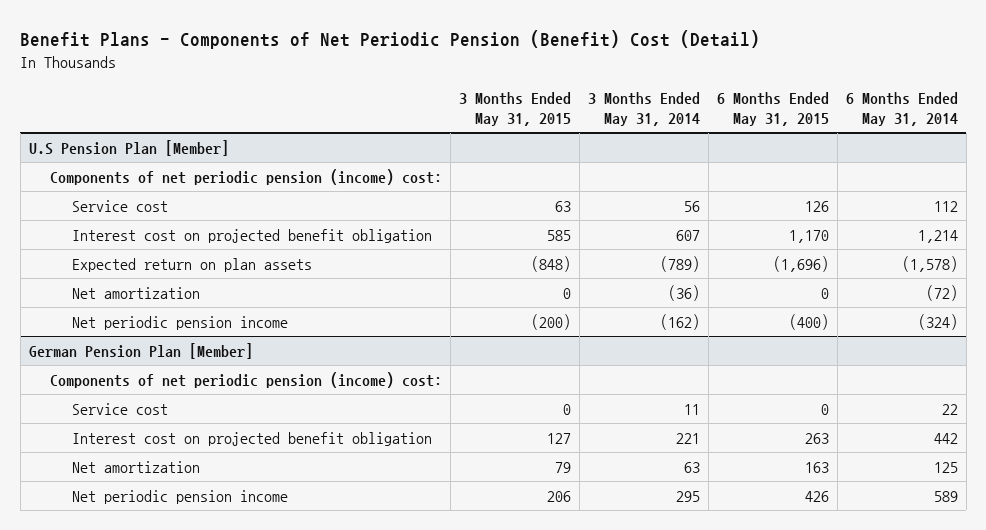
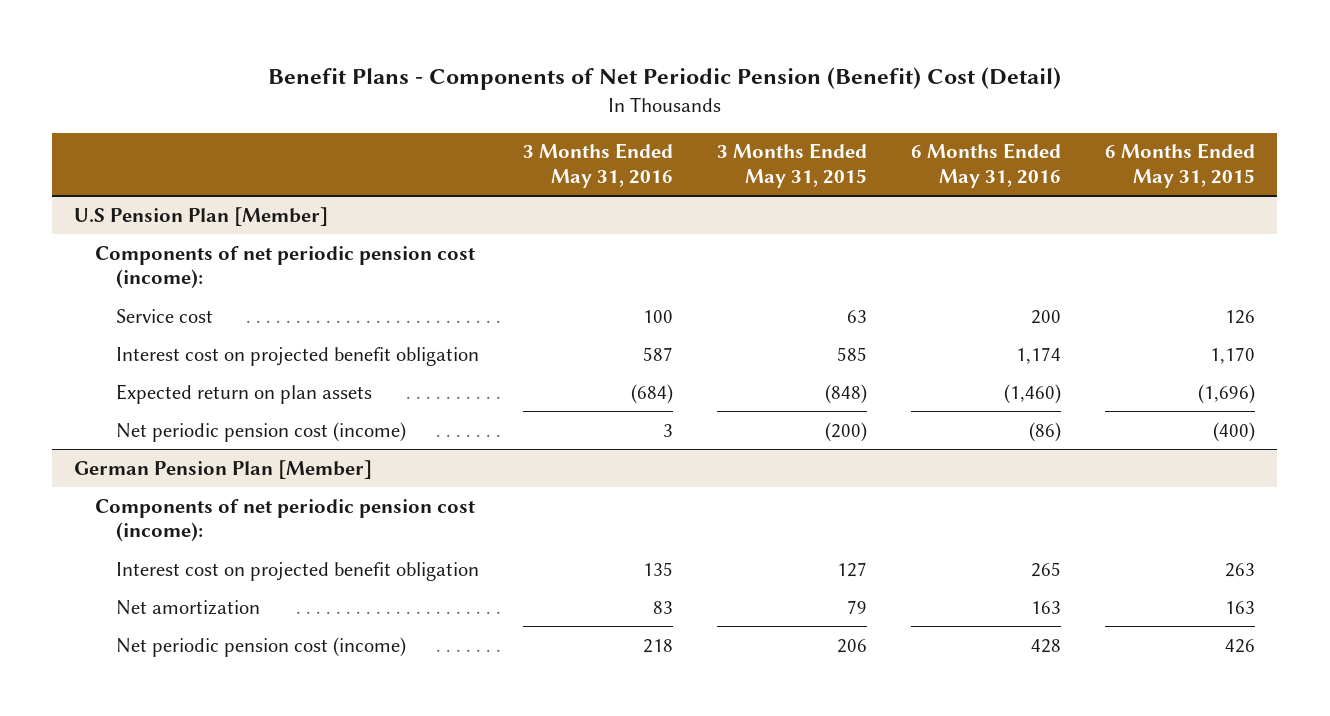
- | 3 Months Ended May 31, 2015 | 3 Months Ended May 31, 2014 | 6 Months Ended May 31, 2015 | 6 Months Ended May 31, 2014
+ | 3 Months Ended May 31, 2016 | 3 Months Ended May 31, 2015 | 6 Months Ended May 31, 2016 | 6 Months Ended May 31, 2015
@ U.S Pension Plan [Member]
- Components of net periodic pension (income) cost:
+ Components of net periodic pension cost (income):
- Net amortization | 0 | (36) | 0 | (72)
- Net periodic pension income | (200) | (162) | (400) | (324)
+ Net periodic pension cost (income) | 3 | (200) | (86) | (400)
@ German Pension Plan [Member]
- Components of net periodic pension (income) cost:
- Service cost | 0 | 11 | 0 | 22
+ Components of net periodic pension cost (income):
- Net periodic pension income | 206 | 295 | 426 | 589
+ Net periodic pension cost (income) | 218 | 206 | 428 | 426

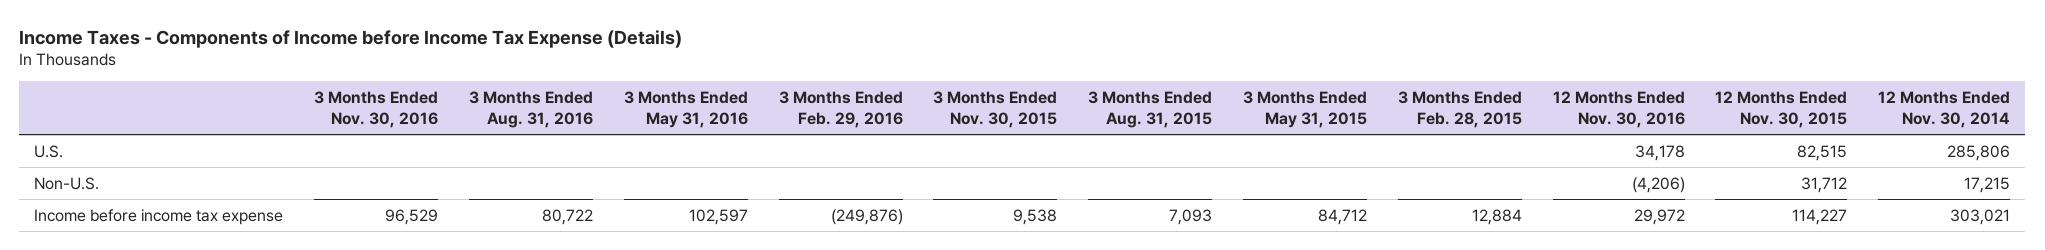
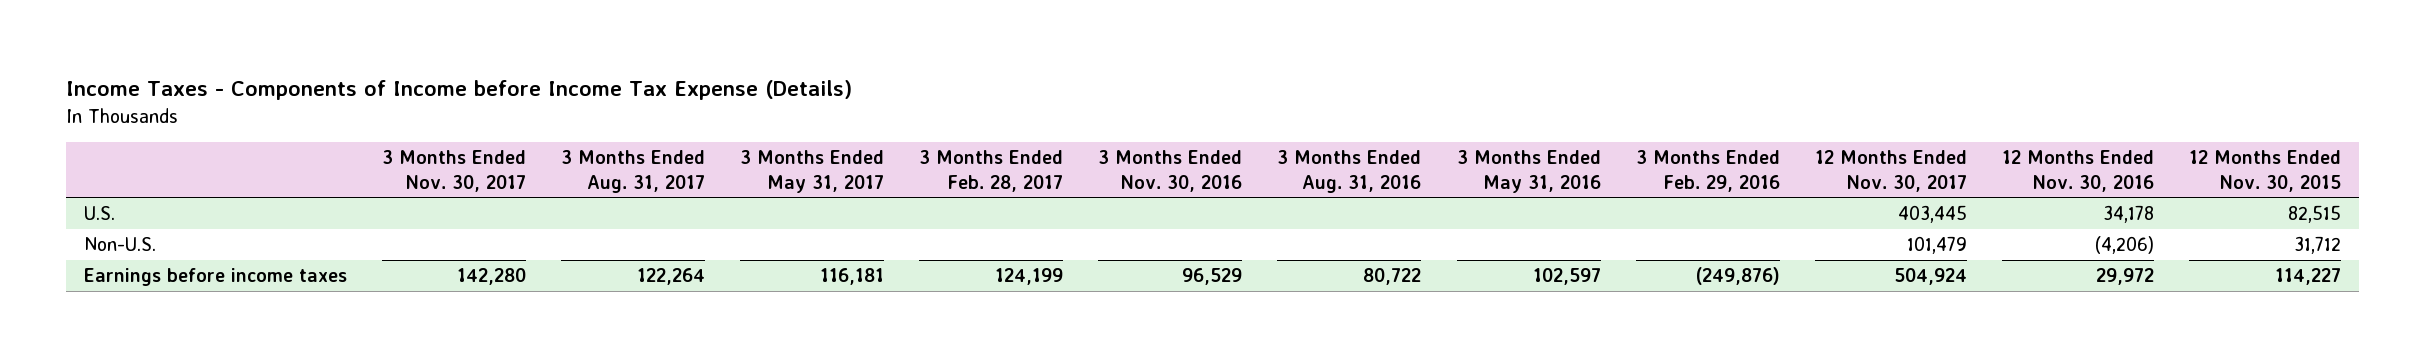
- | 3 Months Ended Nov. 30, 2016 | 3 Months Ended Aug. 31, 2016 | 3 Months Ended May 31, 2016 | 3 Months Ended Feb. 29, 2016 | 3 Months Ended Nov. 30, 2015 | 3 Months Ended Aug. 31, 2015 | 3 Months Ended May 31, 2015 | 3 Months Ended Feb. 28, 2015 | 12 Months Ended Nov. 30, 2016 | 12 Months Ended Nov. 30, 2015 | 12 Months Ended Nov. 30, 2014
+ | 3 Months Ended Nov. 30, 2017 | 3 Months Ended Aug. 31, 2017 | 3 Months Ended May 31, 2017 | 3 Months Ended Feb. 28, 2017 | 3 Months Ended Nov. 30, 2016 | 3 Months Ended Aug. 31, 2016 | 3 Months Ended May 31, 2016 | 3 Months Ended Feb. 29, 2016 | 12 Months Ended Nov. 30, 2017 | 12 Months Ended Nov. 30, 2016 | 12 Months Ended Nov. 30, 2015
- Income before income tax expense | 96,529 | 80,722 | 102,597 | (249,876) | 9,538 | 7,093 | 84,712 | 12,884 | 29,972 | 114,227 | 303,021
+ Earnings before income taxes | 142,280 | 122,264 | 116,181 | 124,199 | 96,529 | 80,722 | 102,597 | (249,876) | 504,924 | 29,972 | 114,227

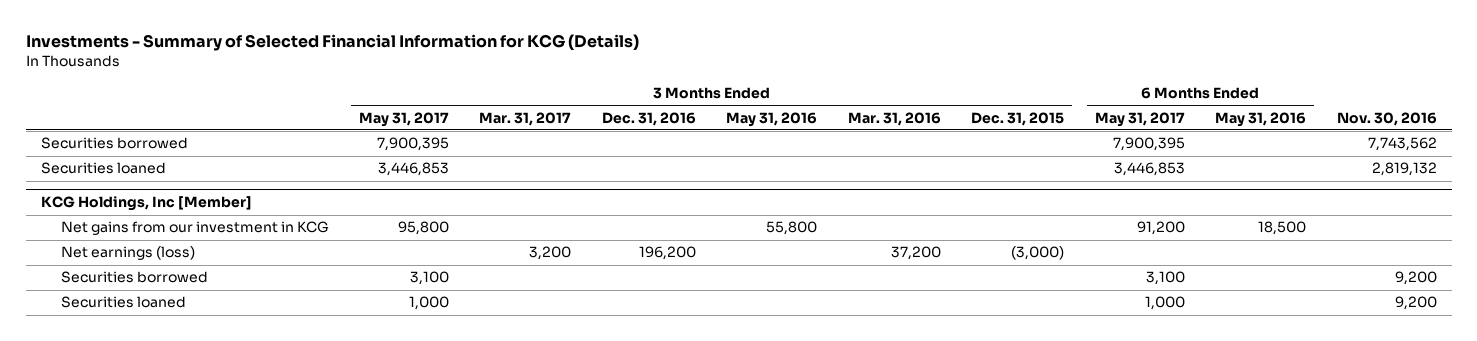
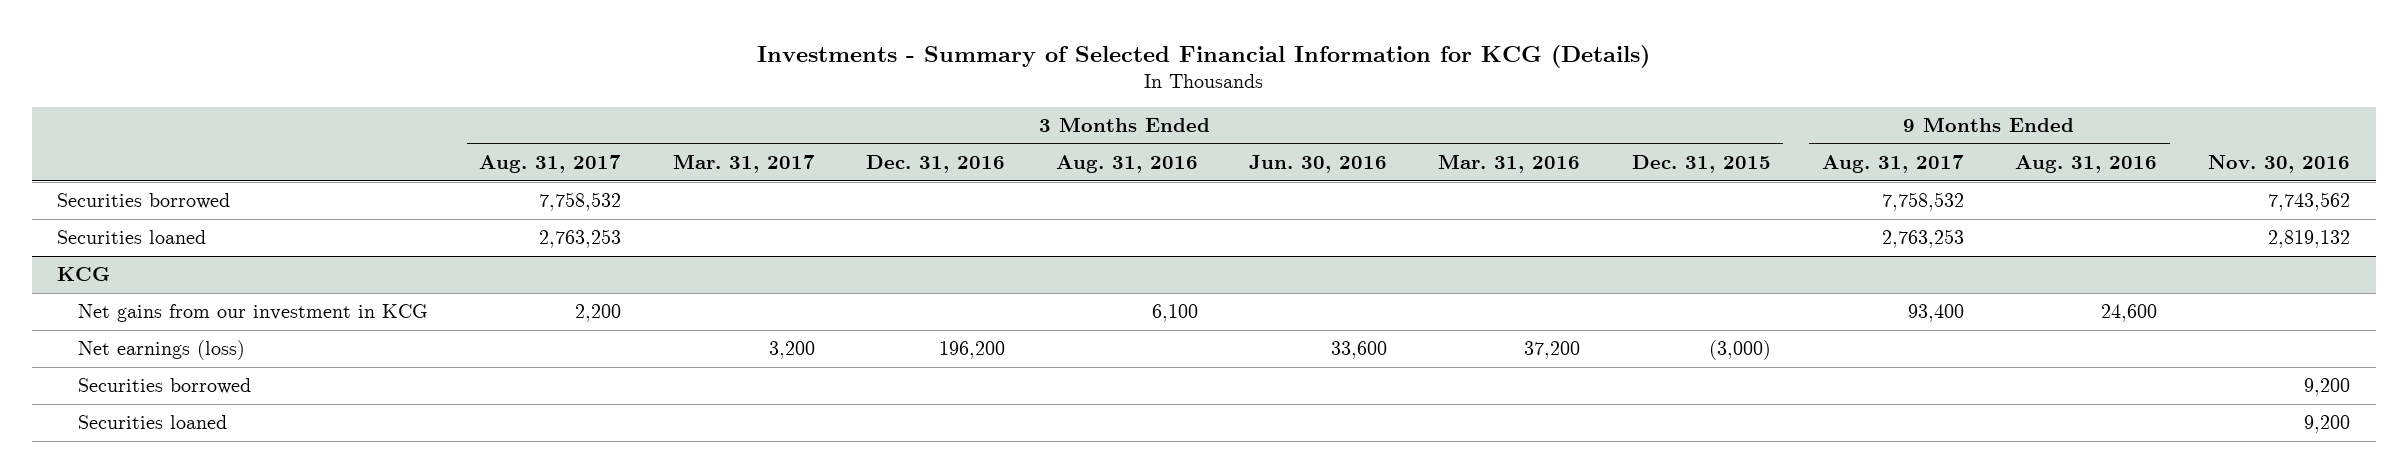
- | 3 Months Ended May 31, 2017 | 3 Months Ended Mar. 31, 2017 | 3 Months Ended Dec. 31, 2016 | 3 Months Ended May 31, 2016 | 3 Months Ended Mar. 31, 2016 | 3 Months Ended Dec. 31, 2015 | 6 Months Ended May 31, 2017 | 6 Months Ended May 31, 2016 | Nov. 30, 2016
+ | 3 Months Ended Aug. 31, 2017 | 3 Months Ended Mar. 31, 2017 | 3 Months Ended Dec. 31, 2016 | 3 Months Ended Aug. 31, 2016 | 3 Months Ended Jun. 30, 2016 | 3 Months Ended Mar. 31, 2016 | 3 Months Ended Dec. 31, 2015 | 9 Months Ended Aug. 31, 2017 | 9 Months Ended Aug. 31, 2016 | Nov. 30, 2016
- KCG Holdings, Inc [Member]
+ KCG

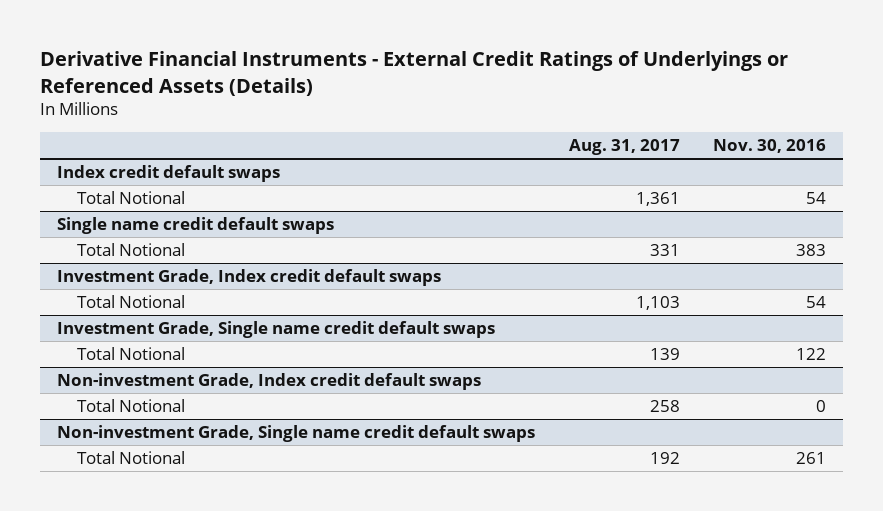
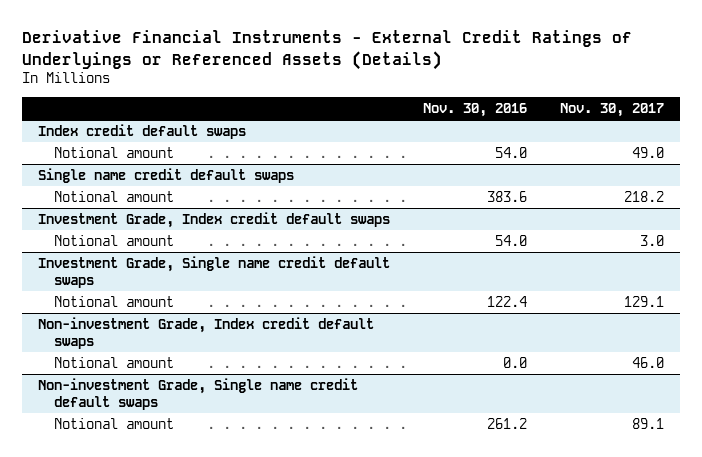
- | Aug. 31, 2017 | Nov. 30, 2016
+ | Nov. 30, 2016 | Nov. 30, 2017
@ Index credit default swaps
- Total Notional | 1,361 | 54
+ Notional amount | 54.0 | 49.0
@ Single name credit default swaps
- Total Notional | 331 | 383
+ Notional amount | 383.6 | 218.2
@ Investment Grade, Index credit default swaps
- Total Notional | 1,103 | 54
+ Notional amount | 54.0 | 3.0
@ Investment Grade, Single name credit default swaps
- Total Notional | 139 | 122
+ Notional amount | 122.4 | 129.1
@ Non-investment Grade, Index credit default swaps
- Total Notional | 258 | 0
+ Notional amount | 0.0 | 46.0
@ Non-investment Grade, Single name credit default swaps
- Total Notional | 192 | 261
+ Notional amount | 261.2 | 89.1

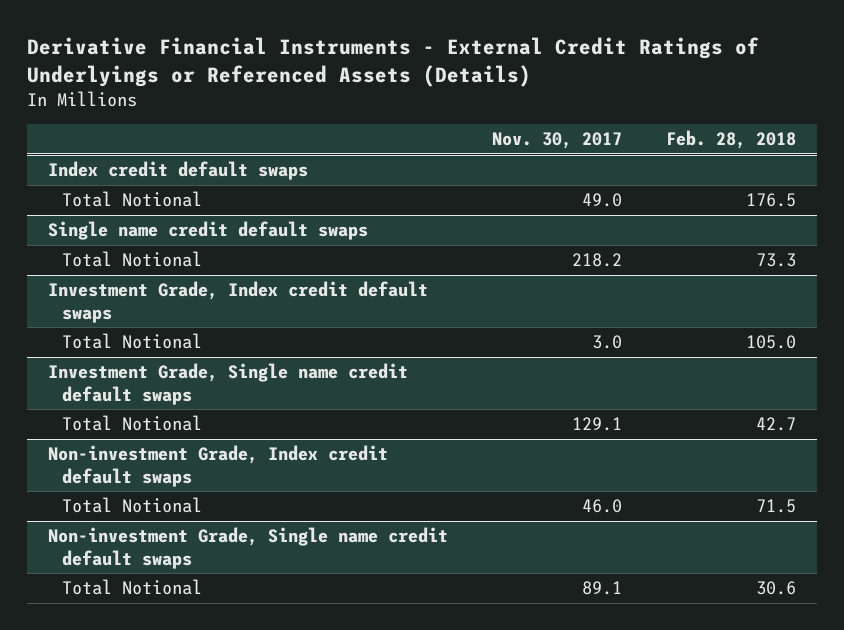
- | Nov. 30, 2016 | Nov. 30, 2017
+ | Nov. 30, 2017 | Feb. 28, 2018
@ Index credit default swaps
- Notional amount | 54.0 | 49.0
+ Total Notional | 49.0 | 176.5
@ Single name credit default swaps
- Notional amount | 383.6 | 218.2
+ Total Notional | 218.2 | 73.3
@ Investment Grade, Index credit default swaps
- Notional amount | 54.0 | 3.0
+ Total Notional | 3.0 | 105.0
@ Investment Grade, Single name credit default swaps
- Notional amount | 122.4 | 129.1
+ Total Notional | 129.1 | 42.7
@ Non-investment Grade, Index credit default swaps
- Notional amount | 0.0 | 46.0
+ Total Notional | 46.0 | 71.5
@ Non-investment Grade, Single name credit default swaps
- Notional amount | 261.2 | 89.1
+ Total Notional | 89.1 | 30.6

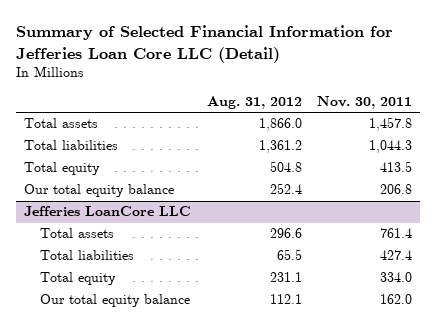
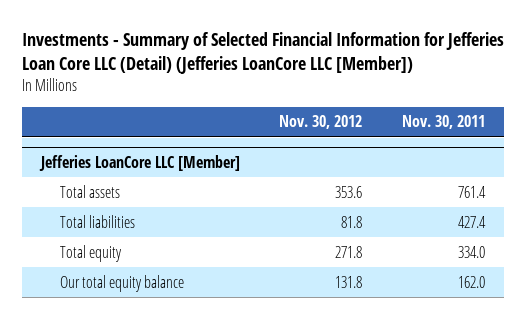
- Summary of Selected Financial Information for Jefferies Loan Core LLC (Detail)
+ Investments - Summary of Selected Financial Information for Jefferies Loan Core LLC (Detail) (Jefferies LoanCore LLC [Member])
- | Aug. 31, 2012 | Nov. 30, 2011
+ | Nov. 30, 2012 | Nov. 30, 2011
- Total assets | 1,866.0 | 1,457.8
- Total liabilities | 1,361.2 | 1,044.3
- Total equity | 504.8 | 413.5
- Our total equity balance | 252.4 | 206.8
- Jefferies LoanCore LLC
+ Jefferies LoanCore LLC [Member]

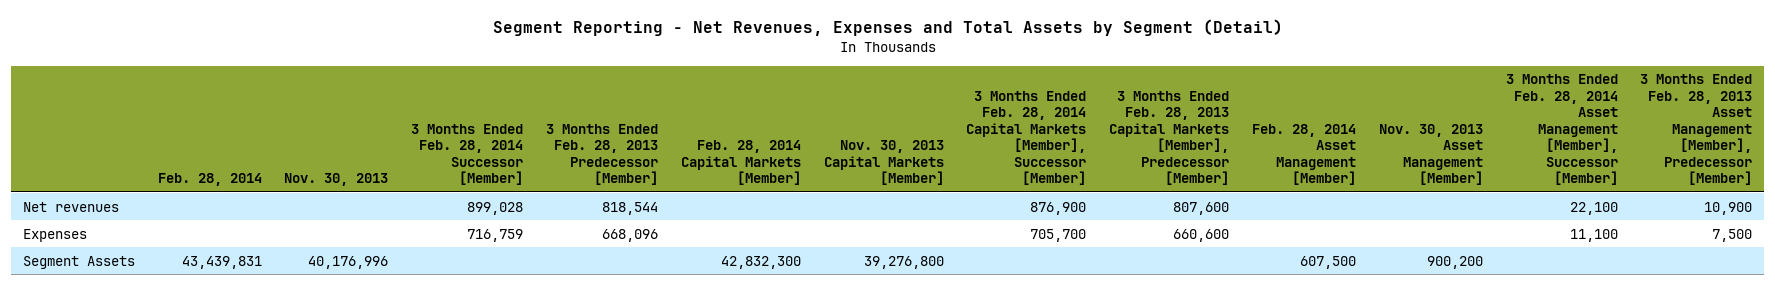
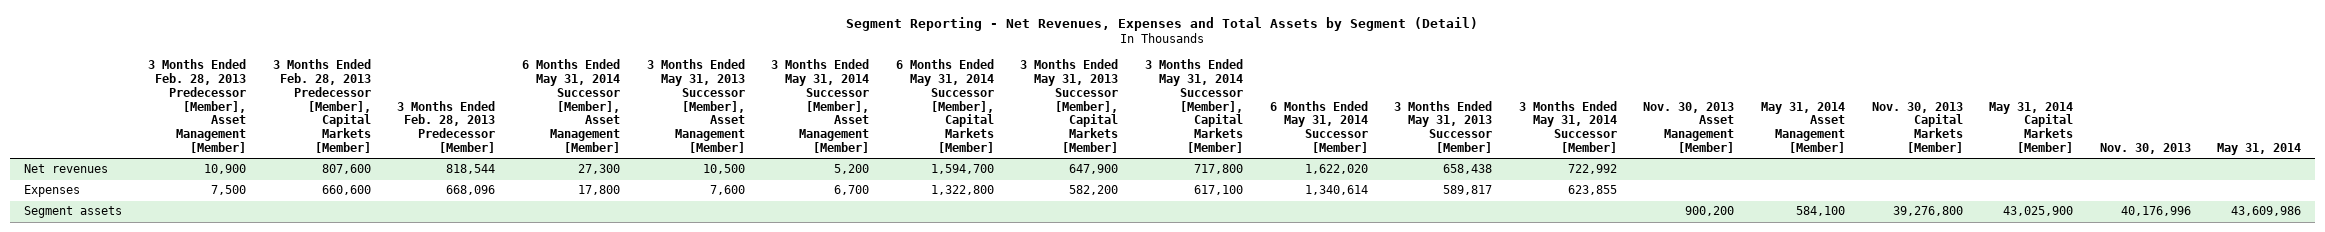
- | Feb. 28, 2014 | Nov. 30, 2013 | 3 Months Ended Feb. 28, 2014 Successor [Member] | 3 Months Ended Feb. 28, 2013 Predecessor [Member] | Feb. 28, 2014 Capital Markets [Member] | Nov. 30, 2013 Capital Markets [Member] | 3 Months Ended Feb. 28, 2014 Capital Markets [Member], Successor [Member] | 3 Months Ended Feb. 28, 2013 Capital Markets [Member], Predecessor [Member] | Feb. 28, 2014 Asset Management [Member] | Nov. 30, 2013 Asset Management [Member] | 3 Months Ended Feb. 28, 2014 Asset Management [Member], Successor [Member] | 3 Months Ended Feb. 28, 2013 Asset Management [Member], Predecessor [Member]
+ | 3 Months Ended Feb. 28, 2013 Predecessor [Member], Asset Management [Member] | 3 Months Ended Feb. 28, 2013 Predecessor [Member], Capital Markets [Member] | 3 Months Ended Feb. 28, 2013 Predecessor [Member] | 6 Months Ended May 31, 2014 Successor [Member], Asset Management [Member] | 3 Months Ended May 31, 2013 Successor [Member], Asset Management [Member] | 3 Months Ended May 31, 2014 Successor [Member], Asset Management [Member] | 6 Months Ended May 31, 2014 Successor [Member], Capital Markets [Member] | 3 Months Ended May 31, 2013 Successor [Member], Capital Markets [Member] | 3 Months Ended May 31, 2014 Successor [Member], Capital Markets [Member] | 6 Months Ended May 31, 2014 Successor [Member] | 3 Months Ended May 31, 2013 Successor [Member] | 3 Months Ended May 31, 2014 Successor [Member] | Nov. 30, 2013 Asset Management [Member] | May 31, 2014 Asset Management [Member] | Nov. 30, 2013 Capital Markets [Member] | May 31, 2014 Capital Markets [Member] | Nov. 30, 2013 | May 31, 2014
- Segment Assets | 43,439,831 | 40,176,996 | | | 42,832,300 | 39,276,800 | | | 607,500 | 900,200 | |
+ Segment assets | | | | | | | | | | | | | 900,200 | 584,100 | 39,276,800 | 43,025,900 | 40,176,996 | 43,609,986

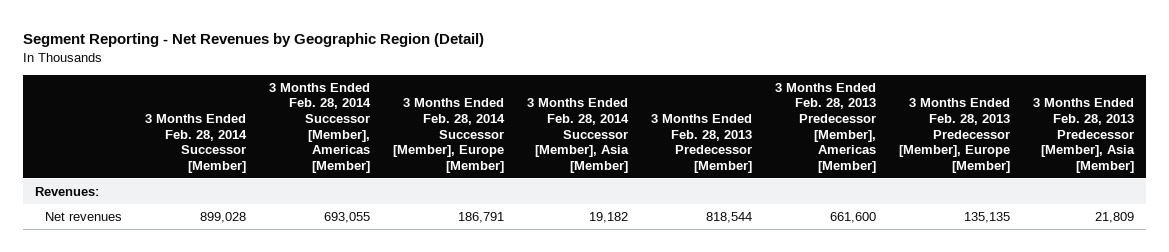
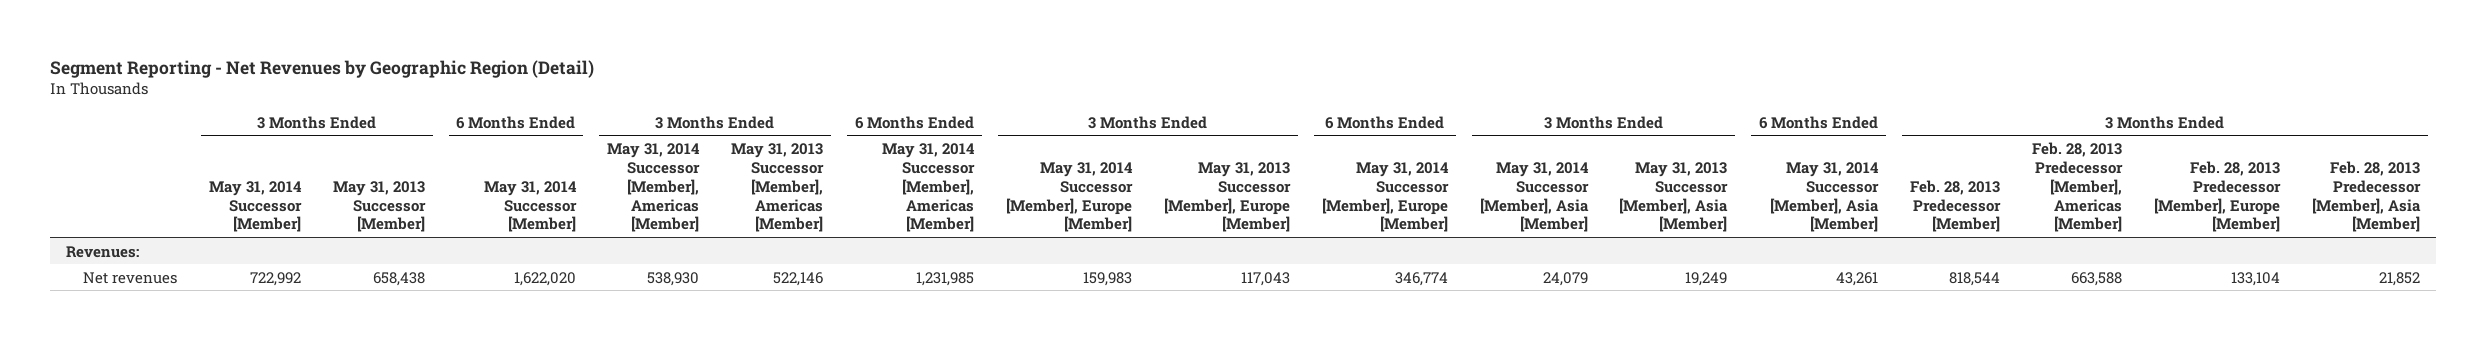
- | 3 Months Ended Feb. 28, 2014 Successor [Member] | 3 Months Ended Feb. 28, 2014 Successor [Member], Americas [Member] | 3 Months Ended Feb. 28, 2014 Successor [Member], Europe [Member] | 3 Months Ended Feb. 28, 2014 Successor [Member], Asia [Member] | 3 Months Ended Feb. 28, 2013 Predecessor [Member] | 3 Months Ended Feb. 28, 2013 Predecessor [Member], Americas [Member] | 3 Months Ended Feb. 28, 2013 Predecessor [Member], Europe [Member] | 3 Months Ended Feb. 28, 2013 Predecessor [Member], Asia [Member]
+ | 3 Months Ended May 31, 2014 Successor [Member] | 3 Months Ended May 31, 2013 Successor [Member] | 6 Months Ended May 31, 2014 Successor [Member] | 3 Months Ended May 31, 2014 Successor [Member], Americas [Member] | 3 Months Ended May 31, 2013 Successor [Member], Americas [Member] | 6 Months Ended May 31, 2014 Successor [Member], Americas [Member] | 3 Months Ended May 31, 2014 Successor [Member], Europe [Member] | 3 Months Ended May 31, 2013 Successor [Member], Europe [Member] | 6 Months Ended May 31, 2014 Successor [Member], Europe [Member] | 3 Months Ended May 31, 2014 Successor [Member], Asia [Member] | 3 Months Ended May 31, 2013 Successor [Member], Asia [Member] | 6 Months Ended May 31, 2014 Successor [Member], Asia [Member] | 3 Months Ended Feb. 28, 2013 Predecessor [Member] | 3 Months Ended Feb. 28, 2013 Predecessor [Member], Americas [Member] | 3 Months Ended Feb. 28, 2013 Predecessor [Member], Europe [Member] | 3 Months Ended Feb. 28, 2013 Predecessor [Member], Asia [Member]
- Net revenues | 899,028 | 693,055 | 186,791 | 19,182 | 818,544 | 661,600 | 135,135 | 21,809
+ Net revenues | 722,992 | 658,438 | 1,622,020 | 538,930 | 522,146 | 1,231,985 | 159,983 | 117,043 | 346,774 | 24,079 | 19,249 | 43,261 | 818,544 | 663,588 | 133,104 | 21,852

